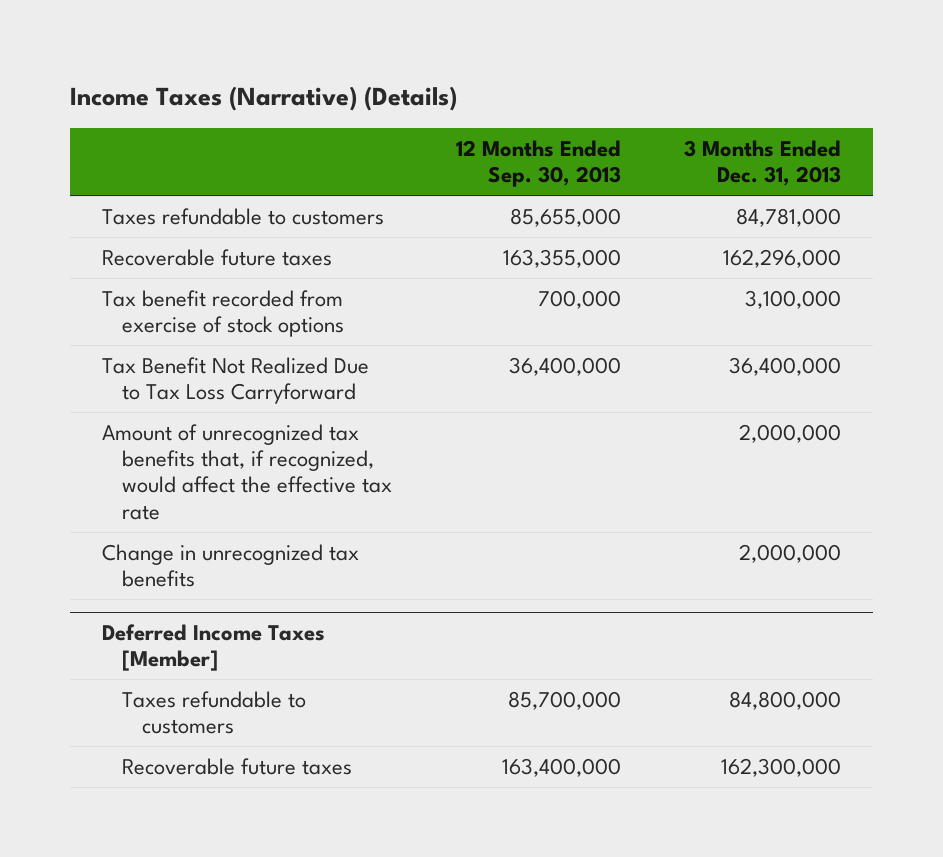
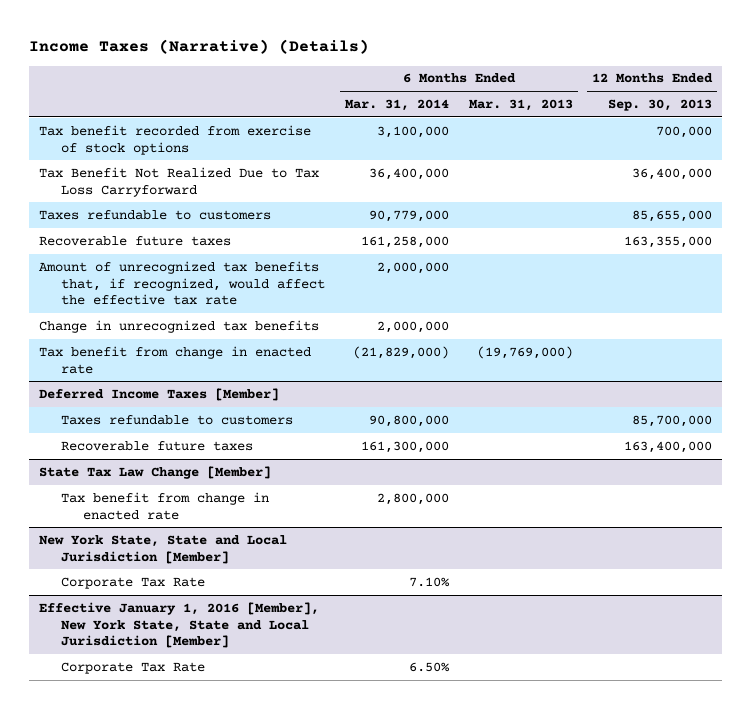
- | 12 Months Ended Sep. 30, 2013 | 3 Months Ended Dec. 31, 2013
+ | 6 Months Ended Mar. 31, 2014 | 6 Months Ended Mar. 31, 2013 | 12 Months Ended Sep. 30, 2013
moved down: Taxes refundable to customers | 90,779,000 | | 85,655,000
moved down: Recoverable future taxes | 161,258,000 | | 163,355,000
+ Tax benefit from change in enacted rate | (21,829,000) | (19,769,000) |
+ State Tax Law Change [Member]
+ Tax benefit from change in enacted rate | 2,800,000 | |
+ New York State, State and Local Jurisdiction [Member]
+ Corporate Tax Rate | 7.10% | |
+ Effective January 1, 2016 [Member], New York State, State and Local Jurisdiction [Member]
+ Corporate Tax Rate | 6.50% | |

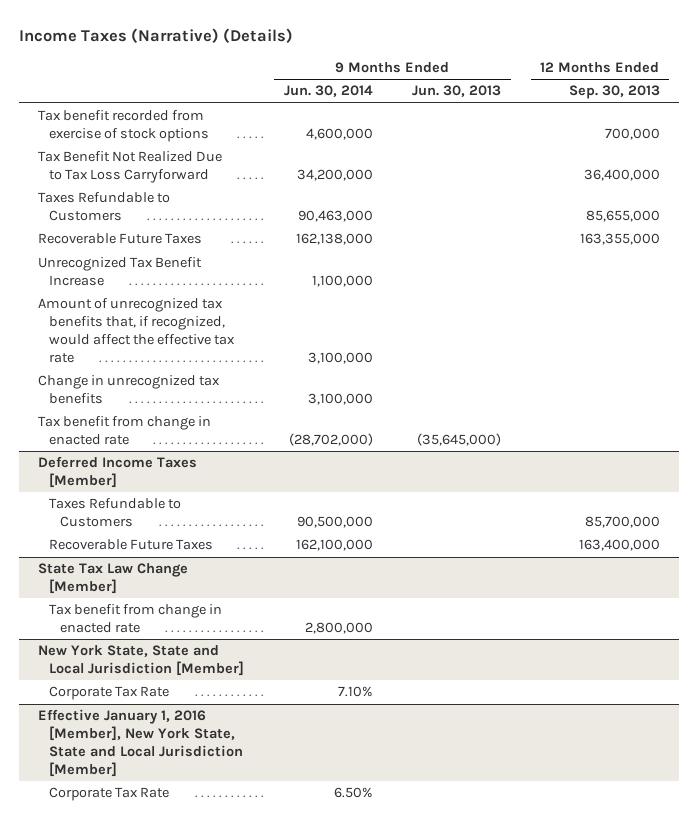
- | 6 Months Ended Mar. 31, 2014 | 6 Months Ended Mar. 31, 2013 | 12 Months Ended Sep. 30, 2013
+ | 9 Months Ended Jun. 30, 2014 | 9 Months Ended Jun. 30, 2013 | 12 Months Ended Sep. 30, 2013
- Taxes refundable to customers | 90,779,000 | | 85,655,000
- Recoverable future taxes | 161,258,000 | | 163,355,000
+ Taxes Refundable to Customers | 90,463,000 | | 85,655,000
+ Recoverable Future Taxes | 162,138,000 | | 163,355,000
+ Unrecognized Tax Benefit Increase | 1,100,000 | |
@ Deferred Income Taxes [Member]
- Taxes refundable to customers | 90,800,000 | | 85,700,000
- Recoverable future taxes | 161,300,000 | | 163,400,000
+ Taxes Refundable to Customers | 90,500,000 | | 85,700,000
+ Recoverable Future Taxes | 162,100,000 | | 163,400,000

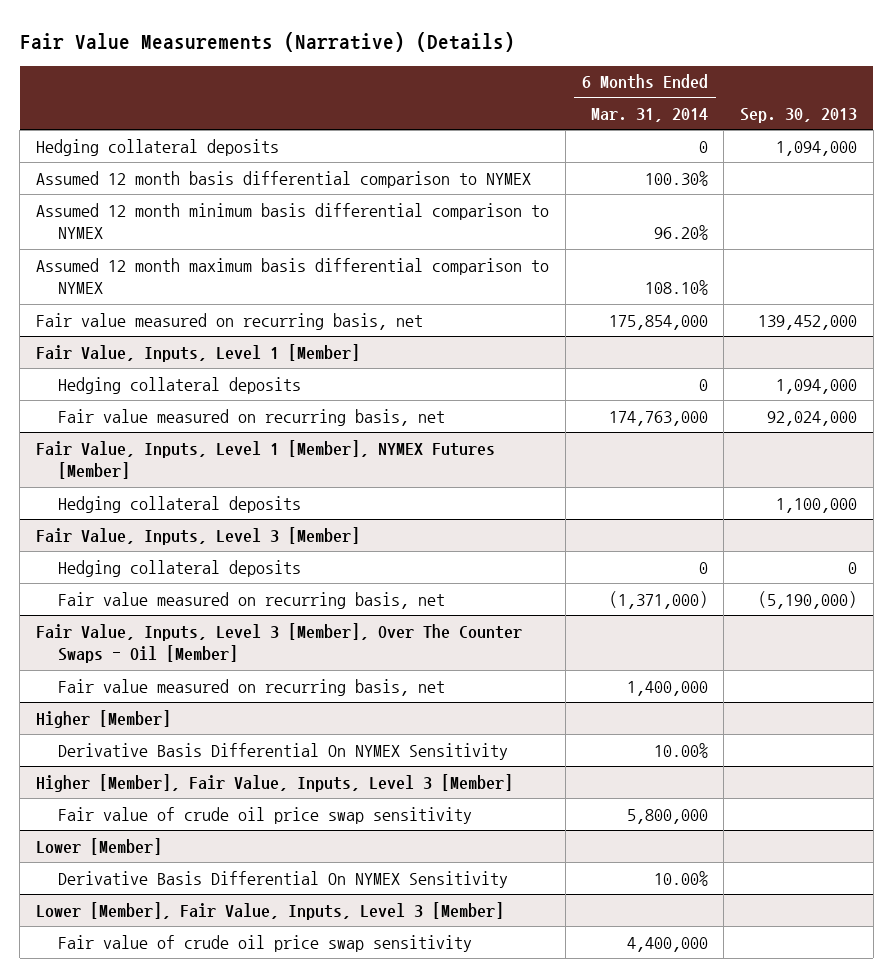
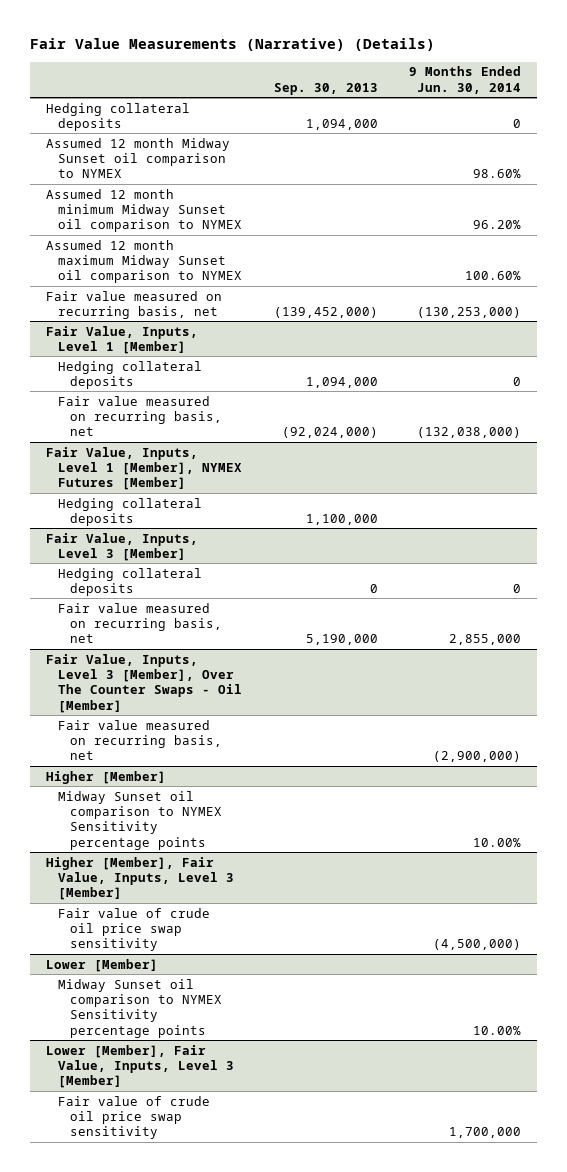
- | 6 Months Ended Mar. 31, 2014 | Sep. 30, 2013
+ | Sep. 30, 2013 | 9 Months Ended Jun. 30, 2014
- Assumed 12 month basis differential comparison to NYMEX | 100.30% |
- Assumed 12 month minimum basis differential comparison to NYMEX | 96.20% |
- Assumed 12 month maximum basis differential comparison to NYMEX | 108.10% |
- Fair value measured on recurring basis, net | 175,854,000 | 139,452,000
+ Assumed 12 month Midway Sunset oil comparison to NYMEX | | 98.60%
+ Assumed 12 month minimum Midway Sunset oil comparison to NYMEX | | 96.20%
+ Assumed 12 month maximum Midway Sunset oil comparison to NYMEX | | 100.60%
+ Fair value measured on recurring basis, net | (139,452,000) | (130,253,000)
@ Fair Value, Inputs, Level 1 [Member]
- Fair value measured on recurring basis, net | 174,763,000 | 92,024,000
+ Fair value measured on recurring basis, net | (92,024,000) | (132,038,000)
@ Fair Value, Inputs, Level 3 [Member]
- Fair value measured on recurring basis, net | (1,371,000) | (5,190,000)
+ Fair value measured on recurring basis, net | 5,190,000 | 2,855,000
@ Higher [Member]
- Derivative Basis Differential On NYMEX Sensitivity | 10.00% |
+ Midway Sunset oil comparison to NYMEX Sensitivity percentage points | | 10.00%
@ Lower [Member]
- Derivative Basis Differential On NYMEX Sensitivity | 10.00% |
+ Midway Sunset oil comparison to NYMEX Sensitivity percentage points | | 10.00%

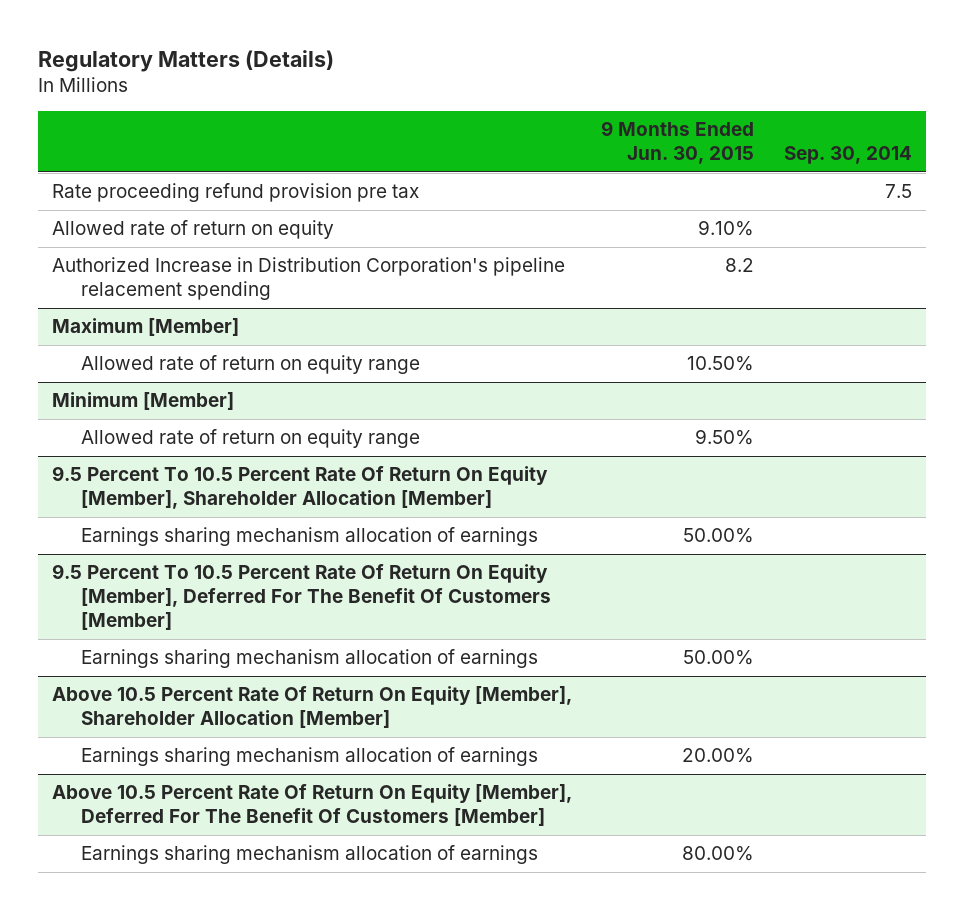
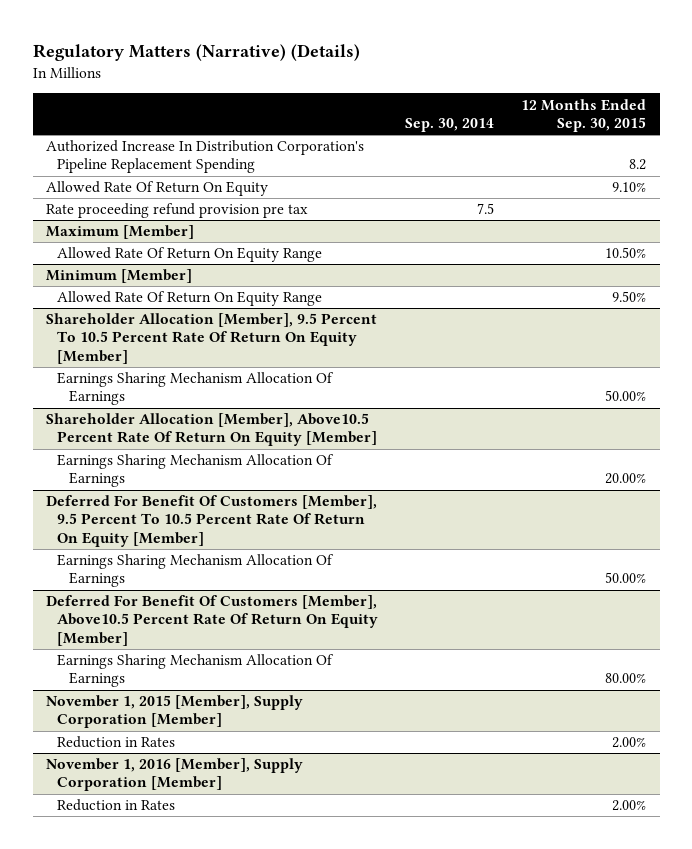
- Regulatory Matters (Details)
+ Regulatory Matters (Narrative) (Details)
- | 9 Months Ended Jun. 30, 2015 | Sep. 30, 2014
+ | Sep. 30, 2014 | 12 Months Ended Sep. 30, 2015
+ Authorized Increase In Distribution Corporation's Pipeline Replacement Spending | | 8.2
+ Allowed Rate Of Return On Equity | | 9.10%
- Allowed rate of return on equity | 9.10% |
- Authorized Increase in Distribution Corporation's pipeline relacement spending | 8.2 |
@ Maximum [Member]
- Allowed rate of return on equity range | 10.50% |
+ Allowed Rate Of Return On Equity Range | | 10.50%
@ Minimum [Member]
- Allowed rate of return on equity range | 9.50% |
- 9.5 Percent To 10.5 Percent Rate Of Return On Equity [Member], Shareholder Allocation [Member]
- Earnings sharing mechanism allocation of earnings | 50.00% |
- 9.5 Percent To 10.5 Percent Rate Of Return On Equity [Member], Deferred For The Benefit Of Customers [Member]
- Earnings sharing mechanism allocation of earnings | 50.00% |
- Above 10.5 Percent Rate Of Return On Equity [Member], Shareholder Allocation [Member]
- Earnings sharing mechanism allocation of earnings | 20.00% |
- Above 10.5 Percent Rate Of Return On Equity [Member], Deferred For The Benefit Of Customers [Member]
- Earnings sharing mechanism allocation of earnings | 80.00% |
@ Minimum [Member]
+ Allowed Rate Of Return On Equity Range | | 9.50%
+ Shareholder Allocation [Member], 9.5 Percent To 10.5 Percent Rate Of Return On Equity [Member]
+ Earnings Sharing Mechanism Allocation Of Earnings | | 50.00%
+ Shareholder Allocation [Member], Above10.5 Percent Rate Of Return On Equity [Member]
+ Earnings Sharing Mechanism Allocation Of Earnings | | 20.00%
+ Deferred For Benefit Of Customers [Member], 9.5 Percent To 10.5 Percent Rate Of Return On Equity [Member]
+ Earnings Sharing Mechanism Allocation Of Earnings | | 50.00%
+ Deferred For Benefit Of Customers [Member], Above10.5 Percent Rate Of Return On Equity [Member]
+ Earnings Sharing Mechanism Allocation Of Earnings | | 80.00%
+ November 1, 2015 [Member], Supply Corporation [Member]
+ Reduction in Rates | | 2.00%
+ November 1, 2016 [Member], Supply Corporation [Member]
+ Reduction in Rates | | 2.00%

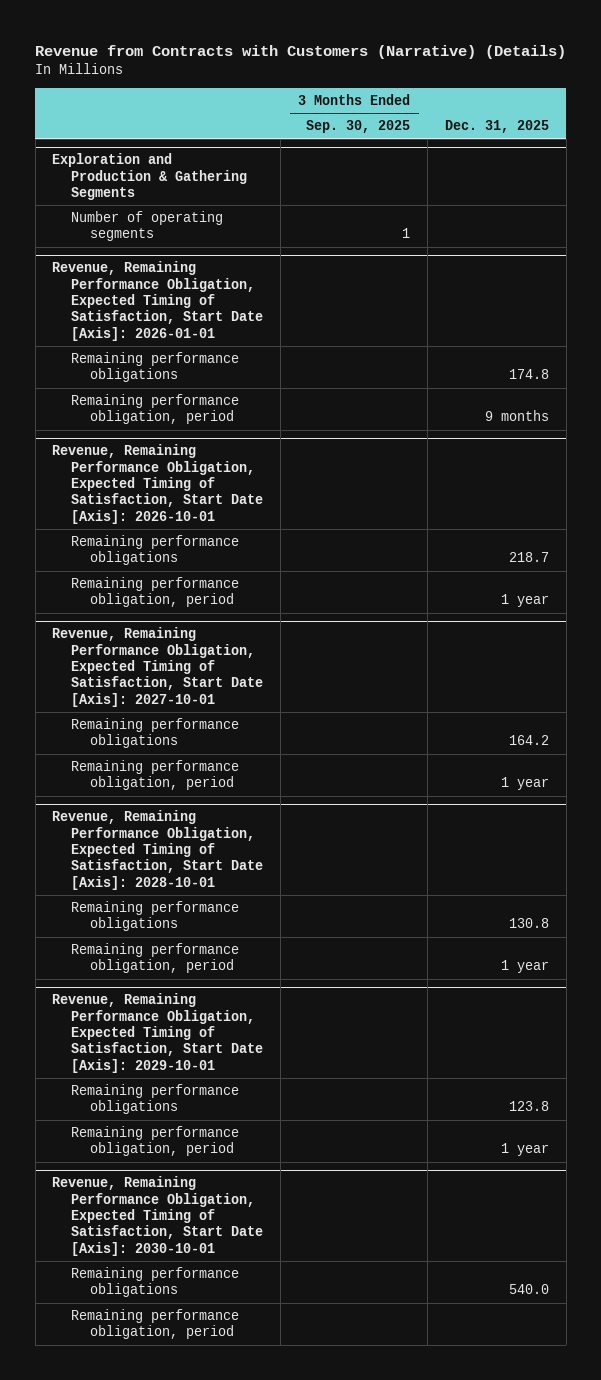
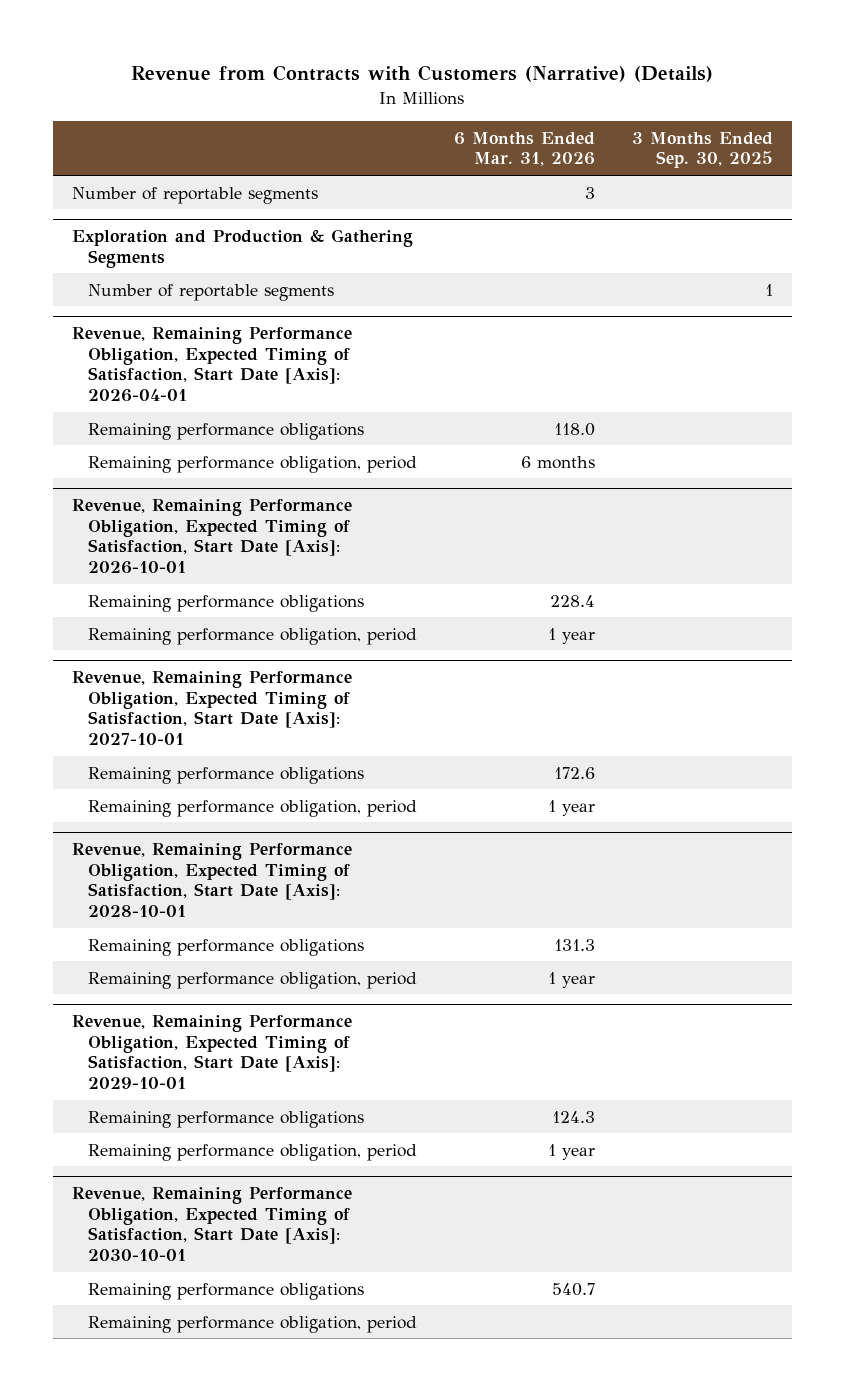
- | 3 Months Ended Sep. 30, 2025 | Dec. 31, 2025
+ | 6 Months Ended Mar. 31, 2026 | 3 Months Ended Sep. 30, 2025
+ Number of reportable segments | 3 |
@ Exploration and Production & Gathering Segments
- Number of operating segments | 1 |
- Revenue, Remaining Performance Obligation, Expected Timing of Satisfaction, Start Date [Axis]: 2026-01-01
- Remaining performance obligations | | 174.8
- Remaining performance obligation, period | | 9 months
@ Exploration and Production & Gathering Segments
+ Number of reportable segments | | 1
+ Revenue, Remaining Performance Obligation, Expected Timing of Satisfaction, Start Date [Axis]: 2026-04-01
+ Remaining performance obligations | 118.0 |
+ Remaining performance obligation, period | 6 months |

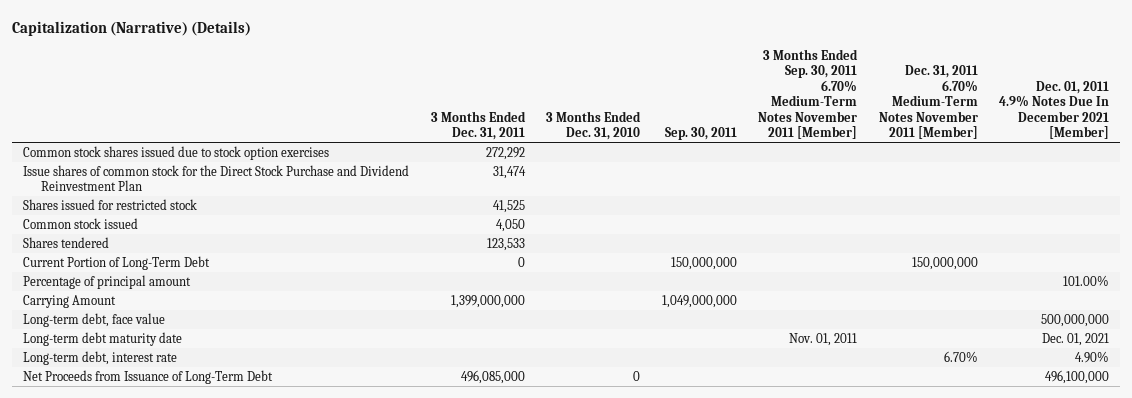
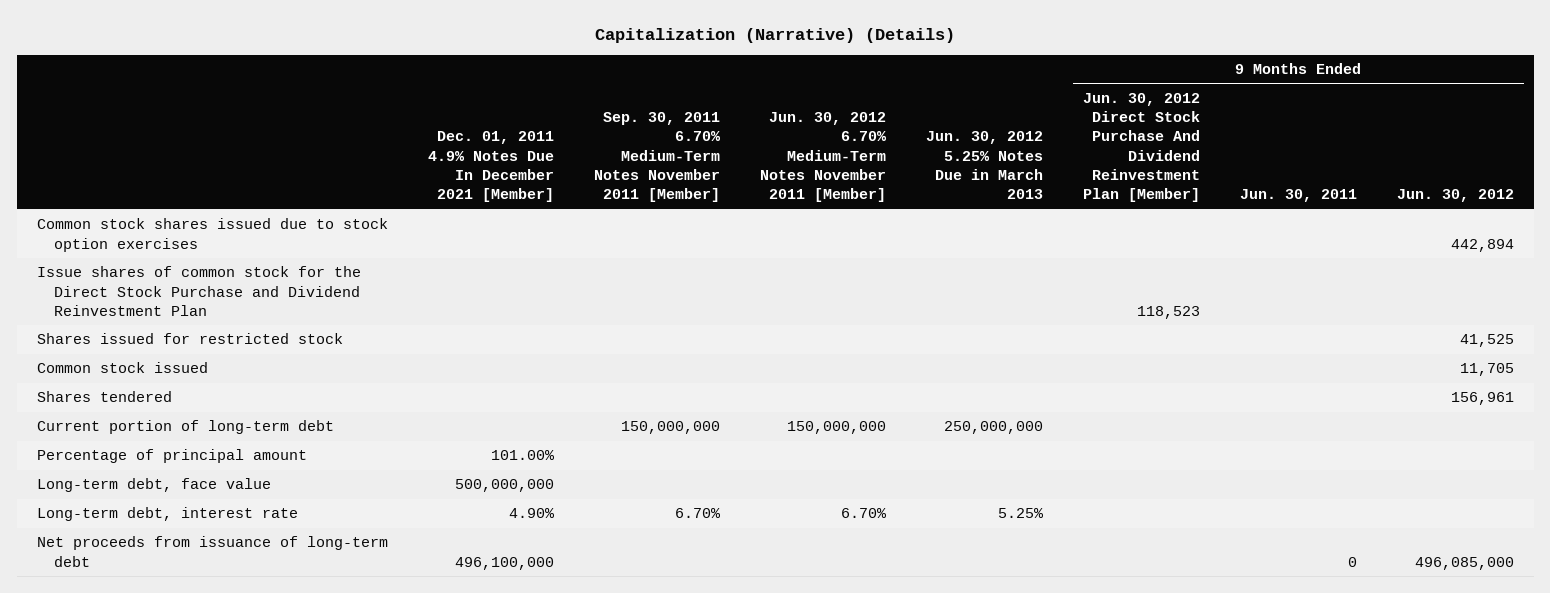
- | 3 Months Ended Dec. 31, 2011 | 3 Months Ended Dec. 31, 2010 | Sep. 30, 2011 | 3 Months Ended Sep. 30, 2011 6.70% Medium-Term Notes November 2011 [Member] | Dec. 31, 2011 6.70% Medium-Term Notes November 2011 [Member] | Dec. 01, 2011 4.9% Notes Due In December 2021 [Member]
+ | Dec. 01, 2011 4.9% Notes Due In December 2021 [Member] | Sep. 30, 2011 6.70% Medium-Term Notes November 2011 [Member] | Jun. 30, 2012 6.70% Medium-Term Notes November 2011 [Member] | Jun. 30, 2012 5.25% Notes Due in March 2013 | 9 Months Ended Jun. 30, 2012 Direct Stock Purchase And Dividend Reinvestment Plan [Member] | 9 Months Ended Jun. 30, 2011 | 9 Months Ended Jun. 30, 2012
- Current Portion of Long-Term Debt | 0 | | 150,000,000 | | 150,000,000 |
+ Current portion of long-term debt | | 150,000,000 | 150,000,000 | 250,000,000 | | |
- Carrying Amount | 1,399,000,000 | | 1,049,000,000 | | |
- Long-term debt maturity date | | | | Nov. 01, 2011 | | Dec. 01, 2021
- Net Proceeds from Issuance of Long-Term Debt | 496,085,000 | 0 | | | | 496,100,000
+ Net proceeds from issuance of long-term debt | 496,100,000 | | | | | 0 | 496,085,000

